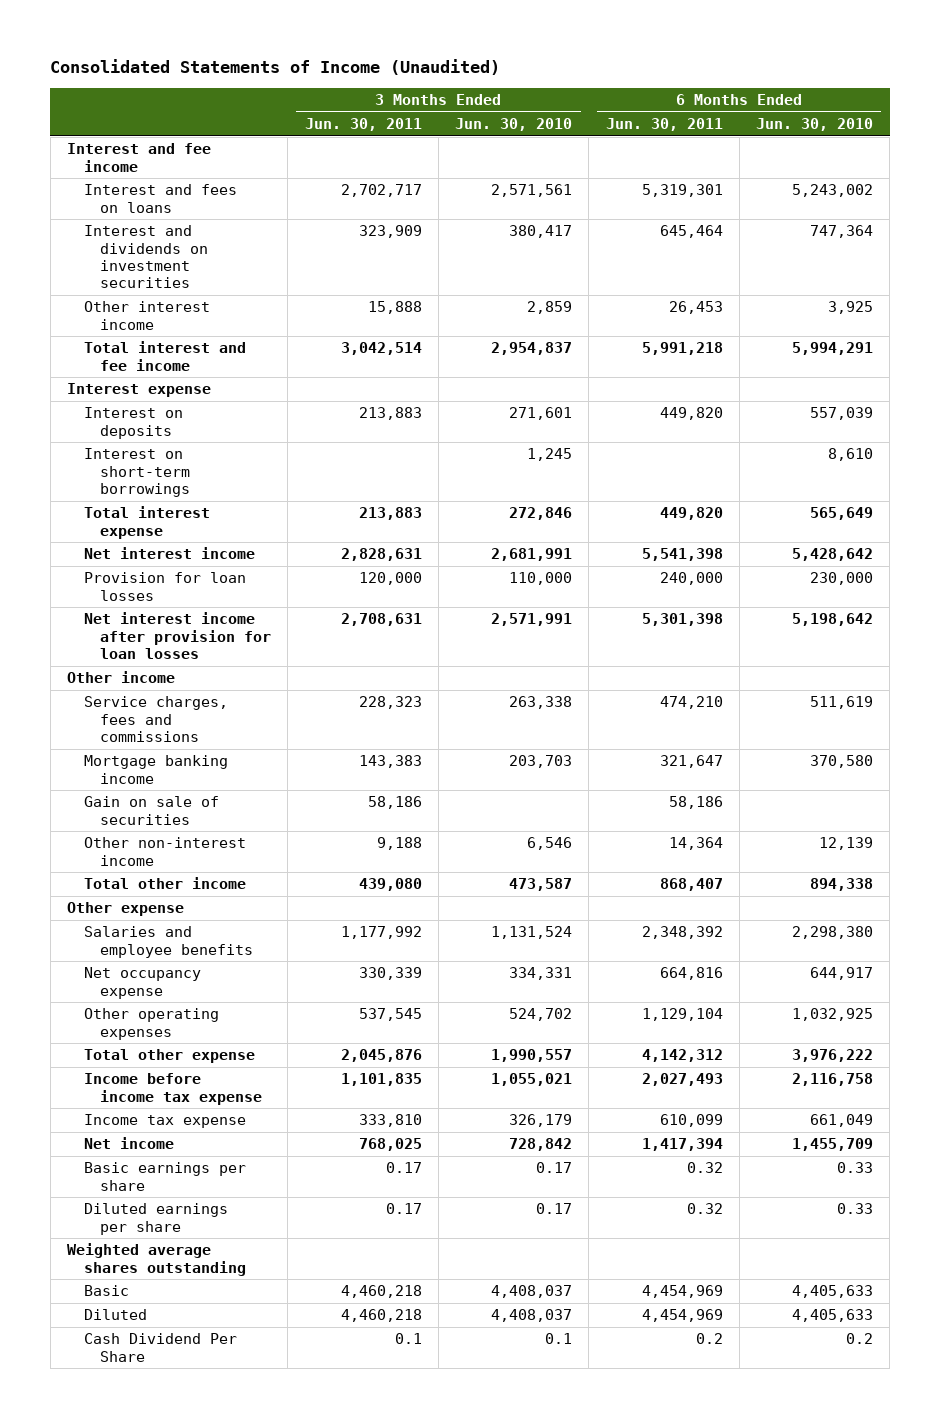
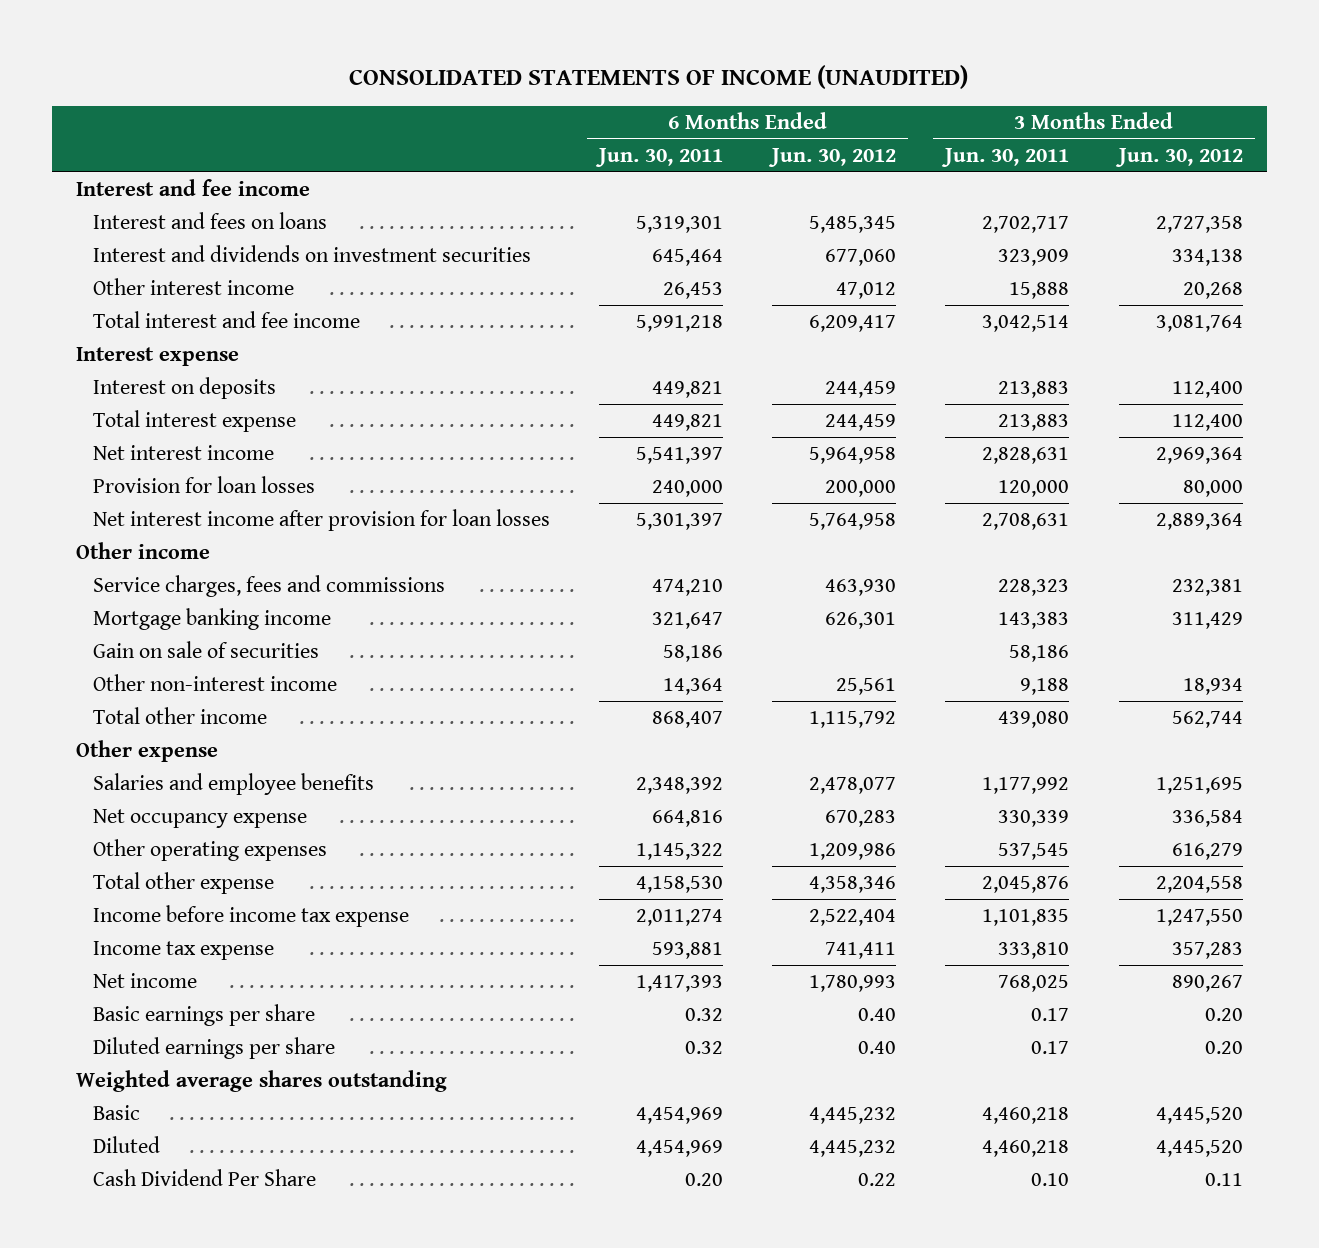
- Consolidated Statements of Income (Unaudited)
+ CONSOLIDATED STATEMENTS OF INCOME (UNAUDITED)
- | 3 Months Ended Jun. 30, 2011 | 3 Months Ended Jun. 30, 2010 | 6 Months Ended Jun. 30, 2011 | 6 Months Ended Jun. 30, 2010
+ | 6 Months Ended Jun. 30, 2011 | 6 Months Ended Jun. 30, 2012 | 3 Months Ended Jun. 30, 2011 | 3 Months Ended Jun. 30, 2012
- Interest on deposits | 213,883 | 271,601 | 449,820 | 557,039
- Interest on short-term borrowings | | 1,245 | | 8,610
- Total interest expense | 213,883 | 272,846 | 449,820 | 565,649
- Net interest income | 2,828,631 | 2,681,991 | 5,541,398 | 5,428,642
+ Interest on deposits | 449,821 | 244,459 | 213,883 | 112,400
+ Total interest expense | 449,821 | 244,459 | 213,883 | 112,400
+ Net interest income | 5,541,397 | 5,964,958 | 2,828,631 | 2,969,364
- Net interest income after provision for loan losses | 2,708,631 | 2,571,991 | 5,301,398 | 5,198,642
+ Net interest income after provision for loan losses | 5,301,397 | 5,764,958 | 2,708,631 | 2,889,364
- Other operating expenses | 537,545 | 524,702 | 1,129,104 | 1,032,925
- Total other expense | 2,045,876 | 1,990,557 | 4,142,312 | 3,976,222
- Income before income tax expense | 1,101,835 | 1,055,021 | 2,027,493 | 2,116,758
- Income tax expense | 333,810 | 326,179 | 610,099 | 661,049
- Net income | 768,025 | 728,842 | 1,417,394 | 1,455,709
+ Other operating expenses | 1,145,322 | 1,209,986 | 537,545 | 616,279
+ Total other expense | 4,158,530 | 4,358,346 | 2,045,876 | 2,204,558
+ Income before income tax expense | 2,011,274 | 2,522,404 | 1,101,835 | 1,247,550
+ Income tax expense | 593,881 | 741,411 | 333,810 | 357,283
+ Net income | 1,417,393 | 1,780,993 | 768,025 | 890,267
- Cash Dividend Per Share | 0.1 | 0.1 | 0.2 | 0.2
+ Cash Dividend Per Share | 0.20 | 0.22 | 0.10 | 0.11

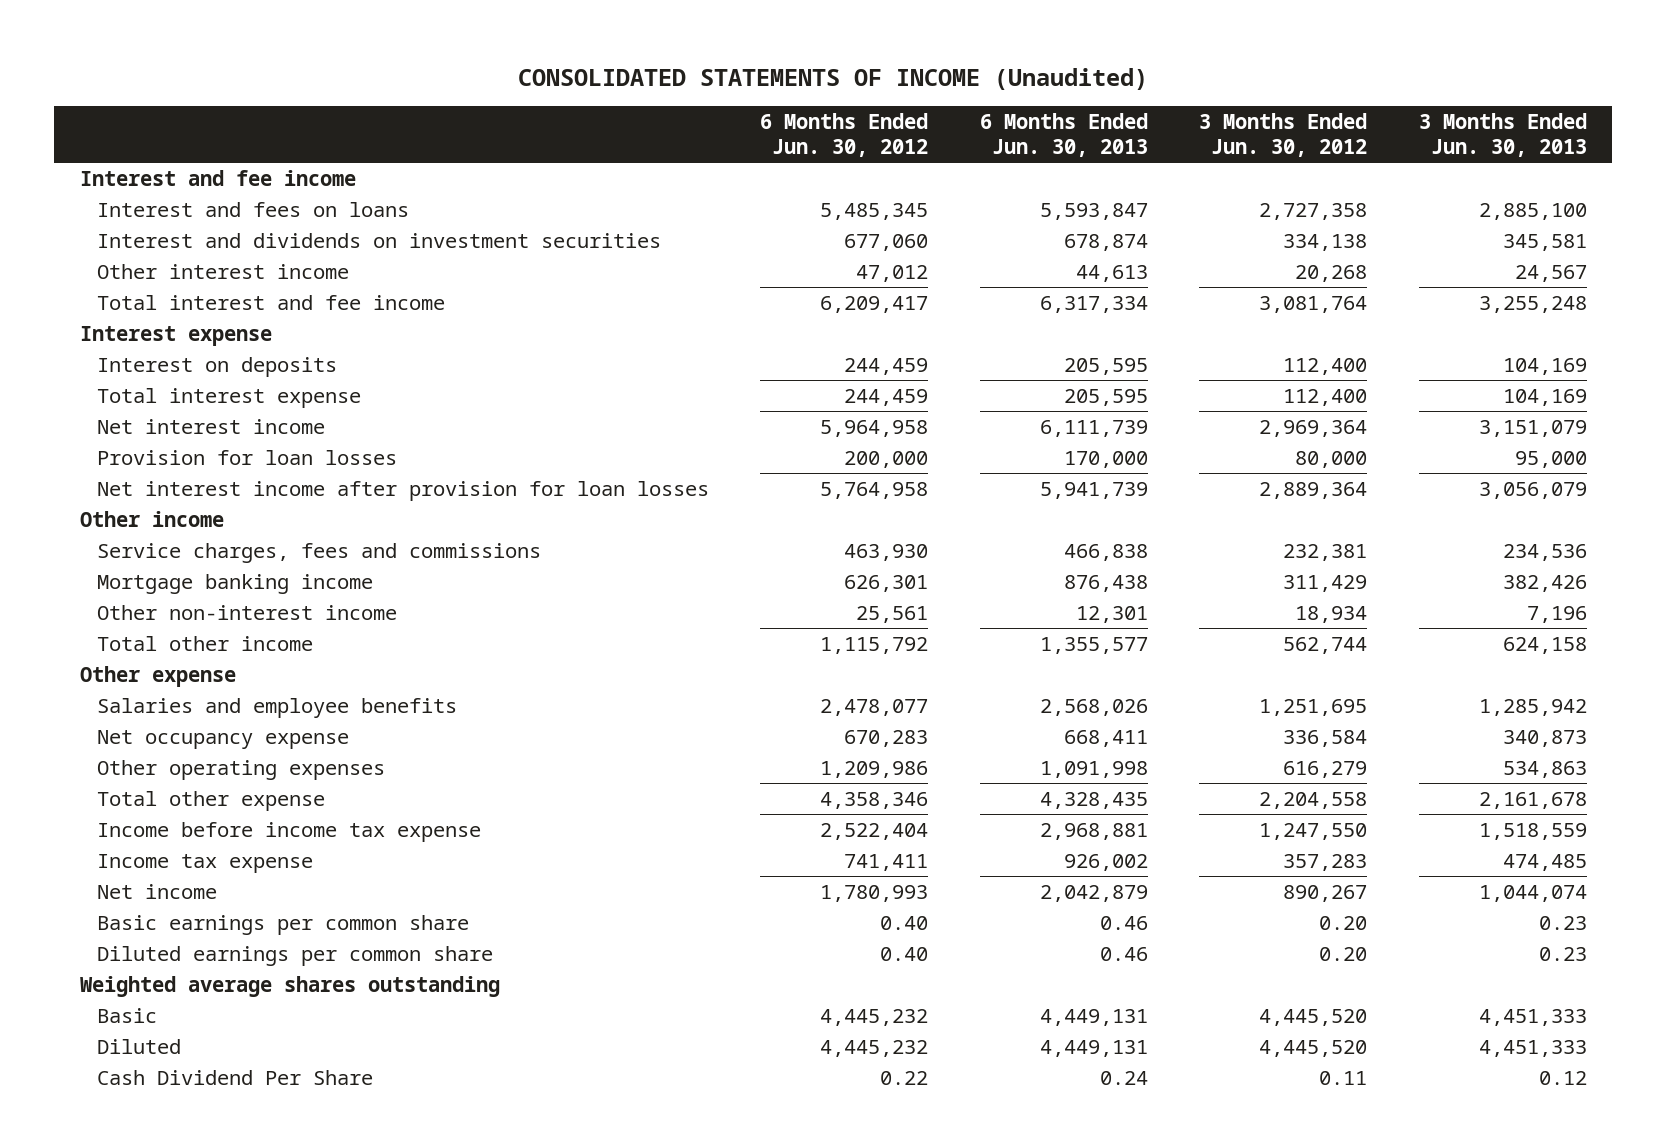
- CONSOLIDATED STATEMENTS OF INCOME (UNAUDITED)
+ CONSOLIDATED STATEMENTS OF INCOME (Unaudited)
- | 6 Months Ended Jun. 30, 2011 | 6 Months Ended Jun. 30, 2012 | 3 Months Ended Jun. 30, 2011 | 3 Months Ended Jun. 30, 2012
+ | 6 Months Ended Jun. 30, 2012 | 6 Months Ended Jun. 30, 2013 | 3 Months Ended Jun. 30, 2012 | 3 Months Ended Jun. 30, 2013
- Gain on sale of securities | 58,186 | | 58,186 |
- Basic earnings per share | 0.32 | 0.40 | 0.17 | 0.20
- Diluted earnings per share | 0.32 | 0.40 | 0.17 | 0.20
+ Basic earnings per common share | 0.40 | 0.46 | 0.20 | 0.23
+ Diluted earnings per common share | 0.40 | 0.46 | 0.20 | 0.23

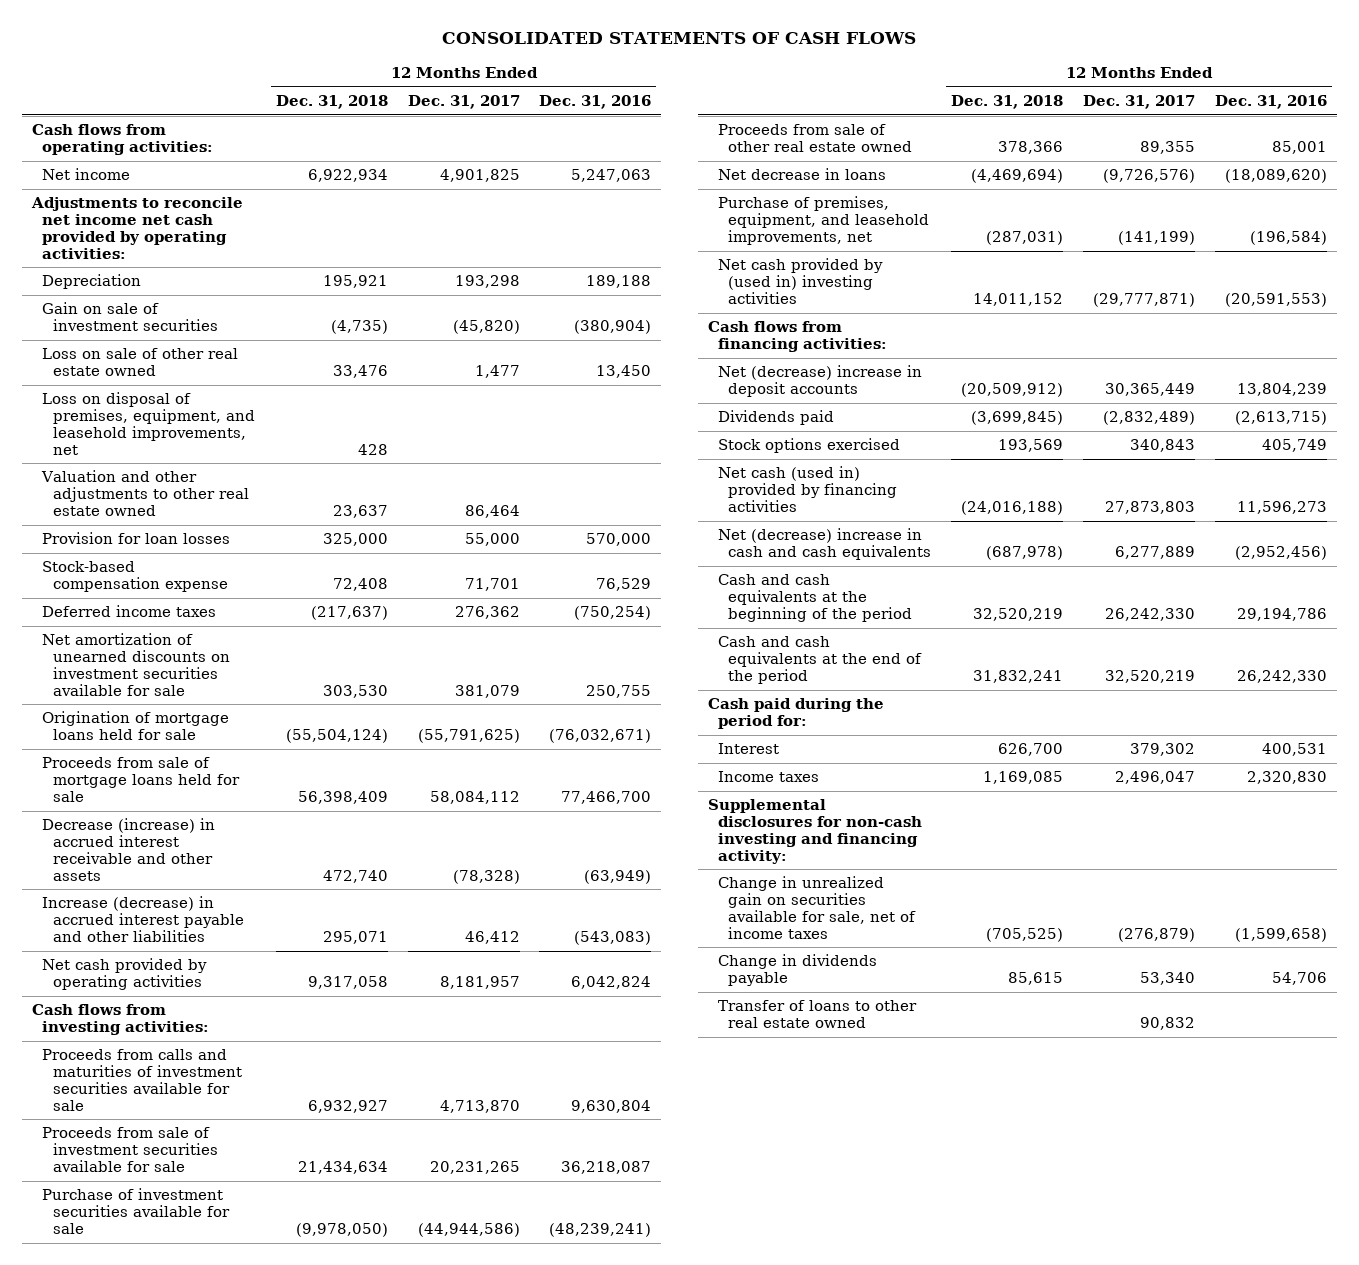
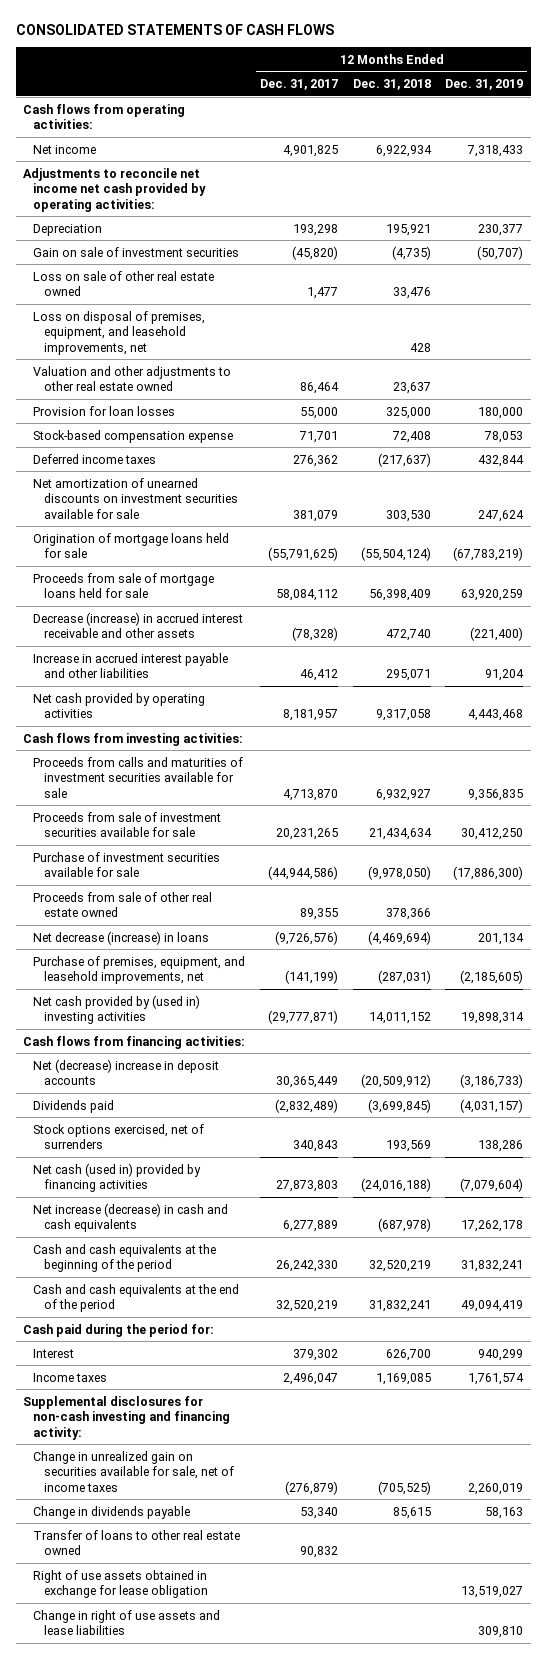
- | 12 Months Ended Dec. 31, 2018 | 12 Months Ended Dec. 31, 2017 | 12 Months Ended Dec. 31, 2016
+ | 12 Months Ended Dec. 31, 2017 | 12 Months Ended Dec. 31, 2018 | 12 Months Ended Dec. 31, 2019
- Increase (decrease) in accrued interest payable and other liabilities | 295,071 | 46,412 | (543,083)
+ Increase in accrued interest payable and other liabilities | 46,412 | 295,071 | 91,204
- Net decrease in loans | (4,469,694) | (9,726,576) | (18,089,620)
+ Net decrease (increase) in loans | (9,726,576) | (4,469,694) | 201,134
- Stock options exercised | 193,569 | 340,843 | 405,749
+ Stock options exercised, net of surrenders | 340,843 | 193,569 | 138,286
- Net (decrease) increase in cash and cash equivalents | (687,978) | 6,277,889 | (2,952,456)
+ Net increase (decrease) in cash and cash equivalents | 6,277,889 | (687,978) | 17,262,178
+ Right of use assets obtained in exchange for lease obligation | | | 13,519,027
+ Change in right of use assets and lease liabilities | | | 309,810

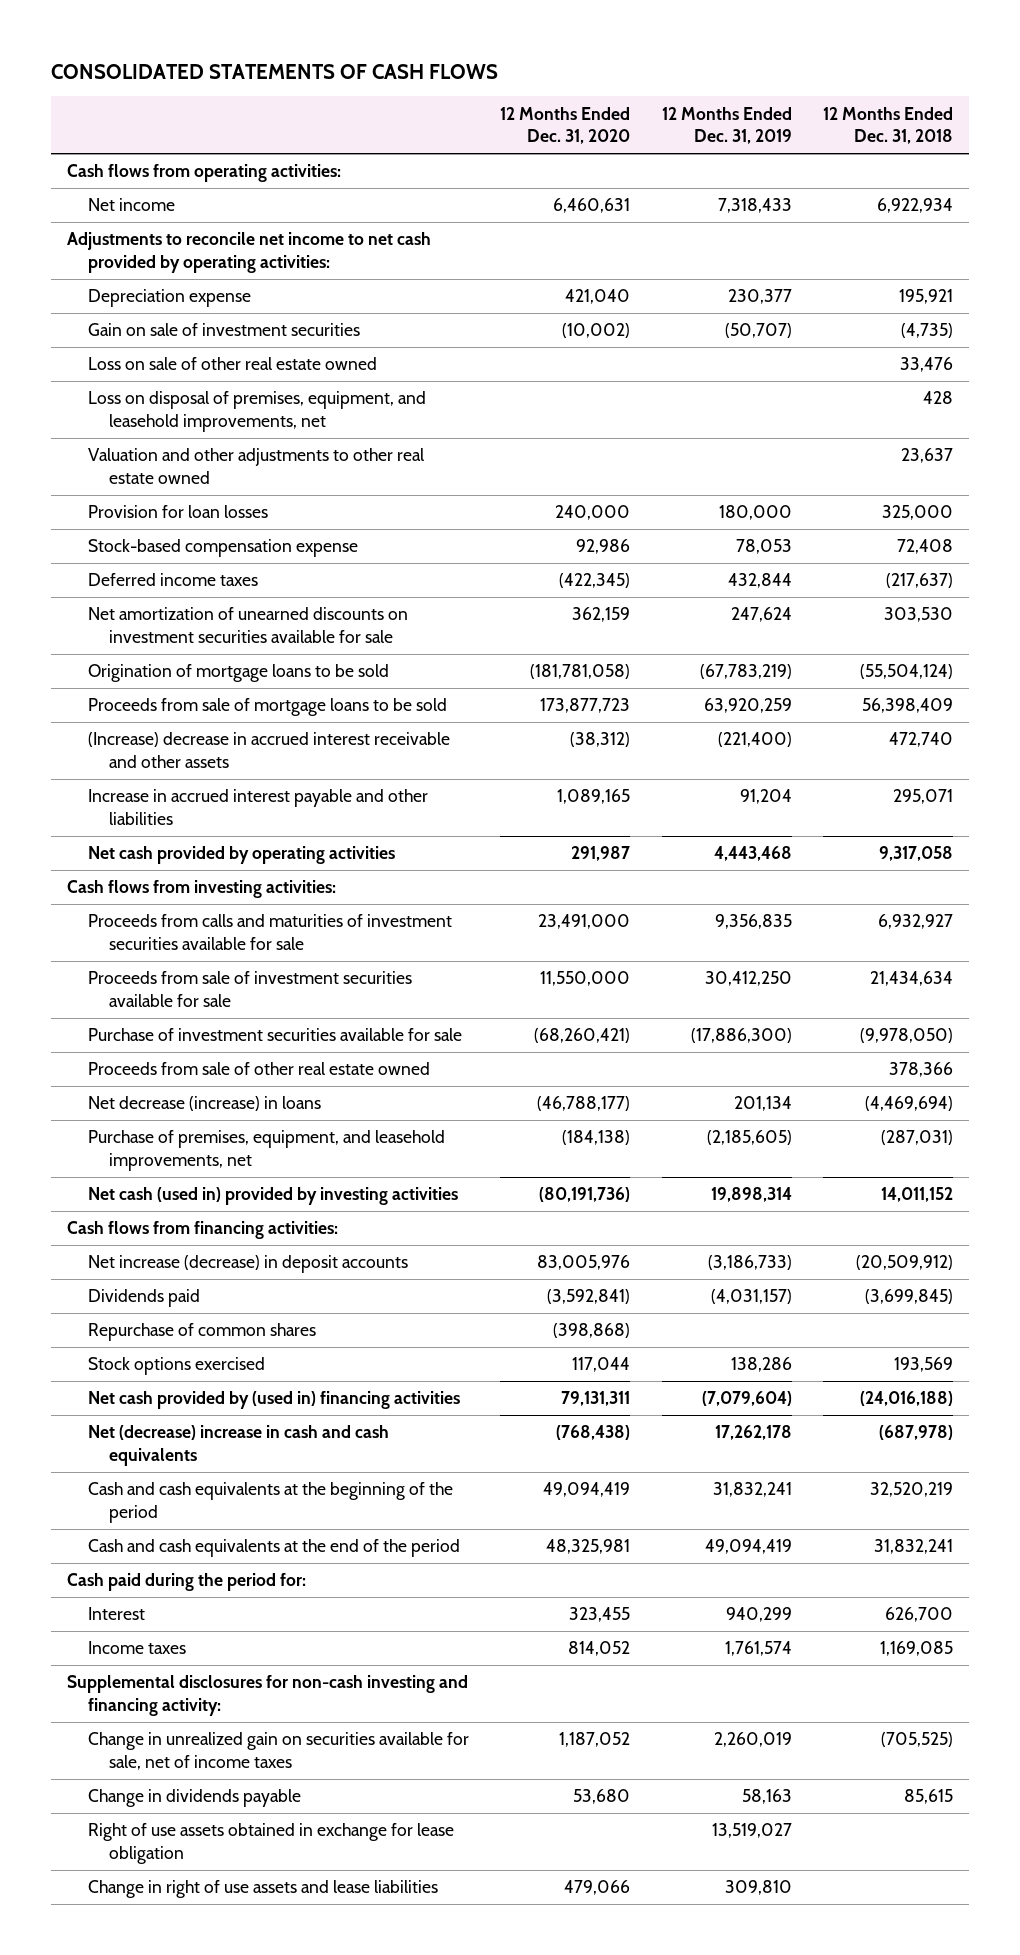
- | 12 Months Ended Dec. 31, 2017 | 12 Months Ended Dec. 31, 2018 | 12 Months Ended Dec. 31, 2019
+ | 12 Months Ended Dec. 31, 2020 | 12 Months Ended Dec. 31, 2019 | 12 Months Ended Dec. 31, 2018
- Adjustments to reconcile net income net cash provided by operating activities:
- Depreciation | 193,298 | 195,921 | 230,377
+ Adjustments to reconcile net income to net cash provided by operating activities:
+ Depreciation expense | 421,040 | 230,377 | 195,921
- Origination of mortgage loans held for sale | (55,791,625) | (55,504,124) | (67,783,219)
- Proceeds from sale of mortgage loans held for sale | 58,084,112 | 56,398,409 | 63,920,259
- Decrease (increase) in accrued interest receivable and other assets | (78,328) | 472,740 | (221,400)
+ Origination of mortgage loans to be sold | (181,781,058) | (67,783,219) | (55,504,124)
+ Proceeds from sale of mortgage loans to be sold | 173,877,723 | 63,920,259 | 56,398,409
+ (Increase) decrease in accrued interest receivable and other assets | (38,312) | (221,400) | 472,740
- Net cash provided by (used in) investing activities | (29,777,871) | 14,011,152 | 19,898,314
+ Net cash (used in) provided by investing activities | (80,191,736) | 19,898,314 | 14,011,152
- Net (decrease) increase in deposit accounts | 30,365,449 | (20,509,912) | (3,186,733)
+ Net increase (decrease) in deposit accounts | 83,005,976 | (3,186,733) | (20,509,912)
- Stock options exercised, net of surrenders | 340,843 | 193,569 | 138,286
- Net cash (used in) provided by financing activities | 27,873,803 | (24,016,188) | (7,079,604)
- Net increase (decrease) in cash and cash equivalents | 6,277,889 | (687,978) | 17,262,178
+ Repurchase of common shares | (398,868) | |
+ Stock options exercised | 117,044 | 138,286 | 193,569
+ Net cash provided by (used in) financing activities | 79,131,311 | (7,079,604) | (24,016,188)
+ Net (decrease) increase in cash and cash equivalents | (768,438) | 17,262,178 | (687,978)
- Transfer of loans to other real estate owned | 90,832 | |

